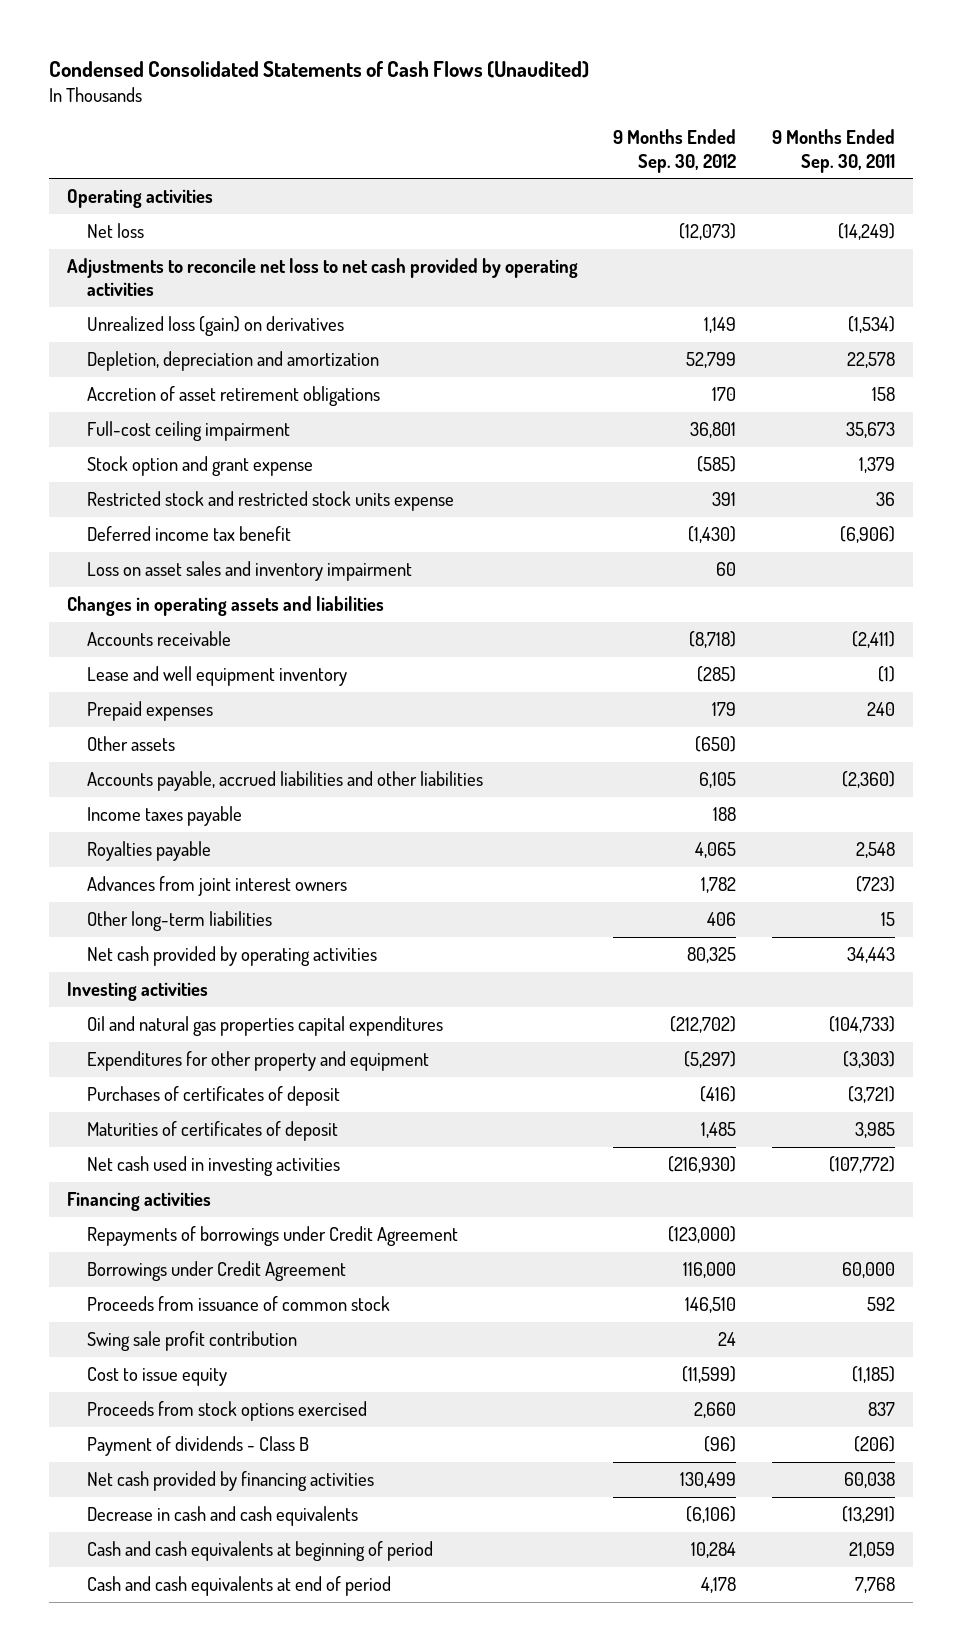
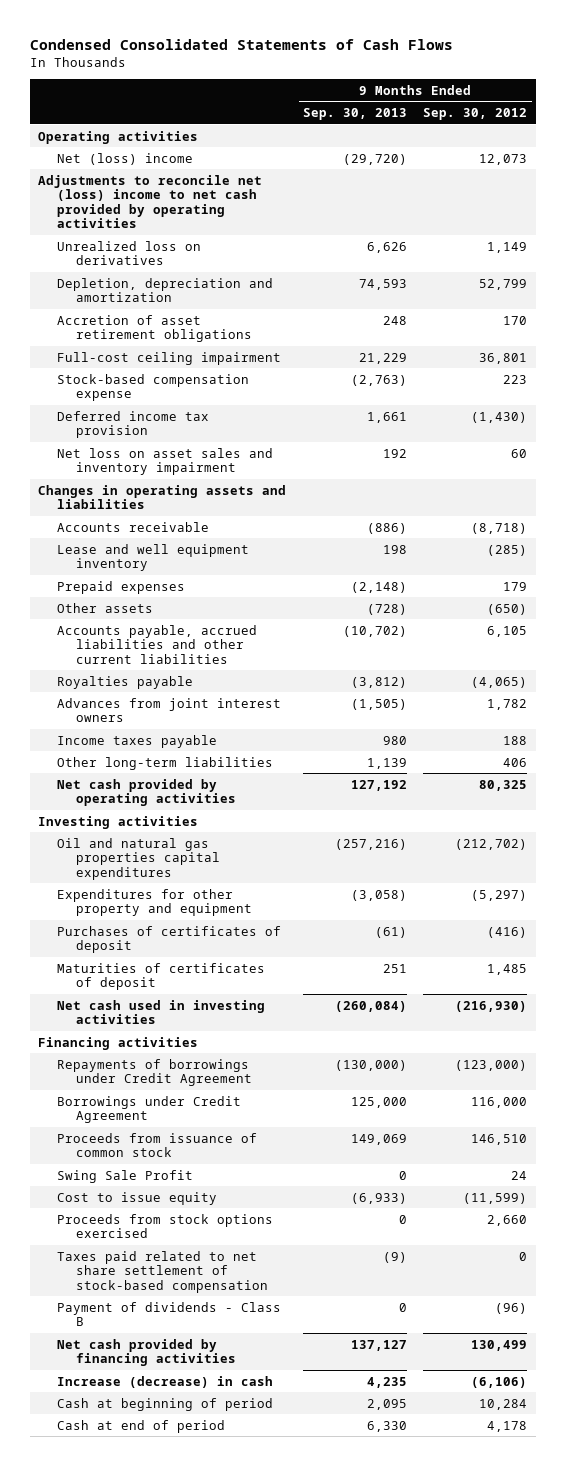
- Condensed Consolidated Statements of Cash Flows (Unaudited)
+ Condensed Consolidated Statements of Cash Flows
- | 9 Months Ended Sep. 30, 2012 | 9 Months Ended Sep. 30, 2011
+ | 9 Months Ended Sep. 30, 2013 | 9 Months Ended Sep. 30, 2012
- Net loss | (12,073) | (14,249)
- Adjustments to reconcile net loss to net cash provided by operating activities
- Unrealized loss (gain) on derivatives | 1,149 | (1,534)
+ Net (loss) income | (29,720) | 12,073
+ Adjustments to reconcile net (loss) income to net cash provided by operating activities
+ Unrealized loss on derivatives | 6,626 | 1,149
- Stock option and grant expense | (585) | 1,379
- Restricted stock and restricted stock units expense | 391 | 36
- Deferred income tax benefit | (1,430) | (6,906)
- Loss on asset sales and inventory impairment | 60 |
+ Stock-based compensation expense | (2,763) | 223
+ Deferred income tax provision | 1,661 | (1,430)
+ Net loss on asset sales and inventory impairment | 192 | 60
- Accounts payable, accrued liabilities and other liabilities | 6,105 | (2,360)
- Royalties payable | 4,065 | 2,548
+ Accounts payable, accrued liabilities and other current liabilities | (10,702) | 6,105
+ Royalties payable | (3,812) | (4,065)
moved down: Income taxes payable | 980 | 188
- Swing sale profit contribution | 24 |
+ Swing Sale Profit | 0 | 24
+ Taxes paid related to net share settlement of stock-based compensation | (9) | 0
- Decrease in cash and cash equivalents | (6,106) | (13,291)
- Cash and cash equivalents at beginning of period | 10,284 | 21,059
- Cash and cash equivalents at end of period | 4,178 | 7,768
+ Increase (decrease) in cash | 4,235 | (6,106)
+ Cash at beginning of period | 2,095 | 10,284
+ Cash at end of period | 6,330 | 4,178

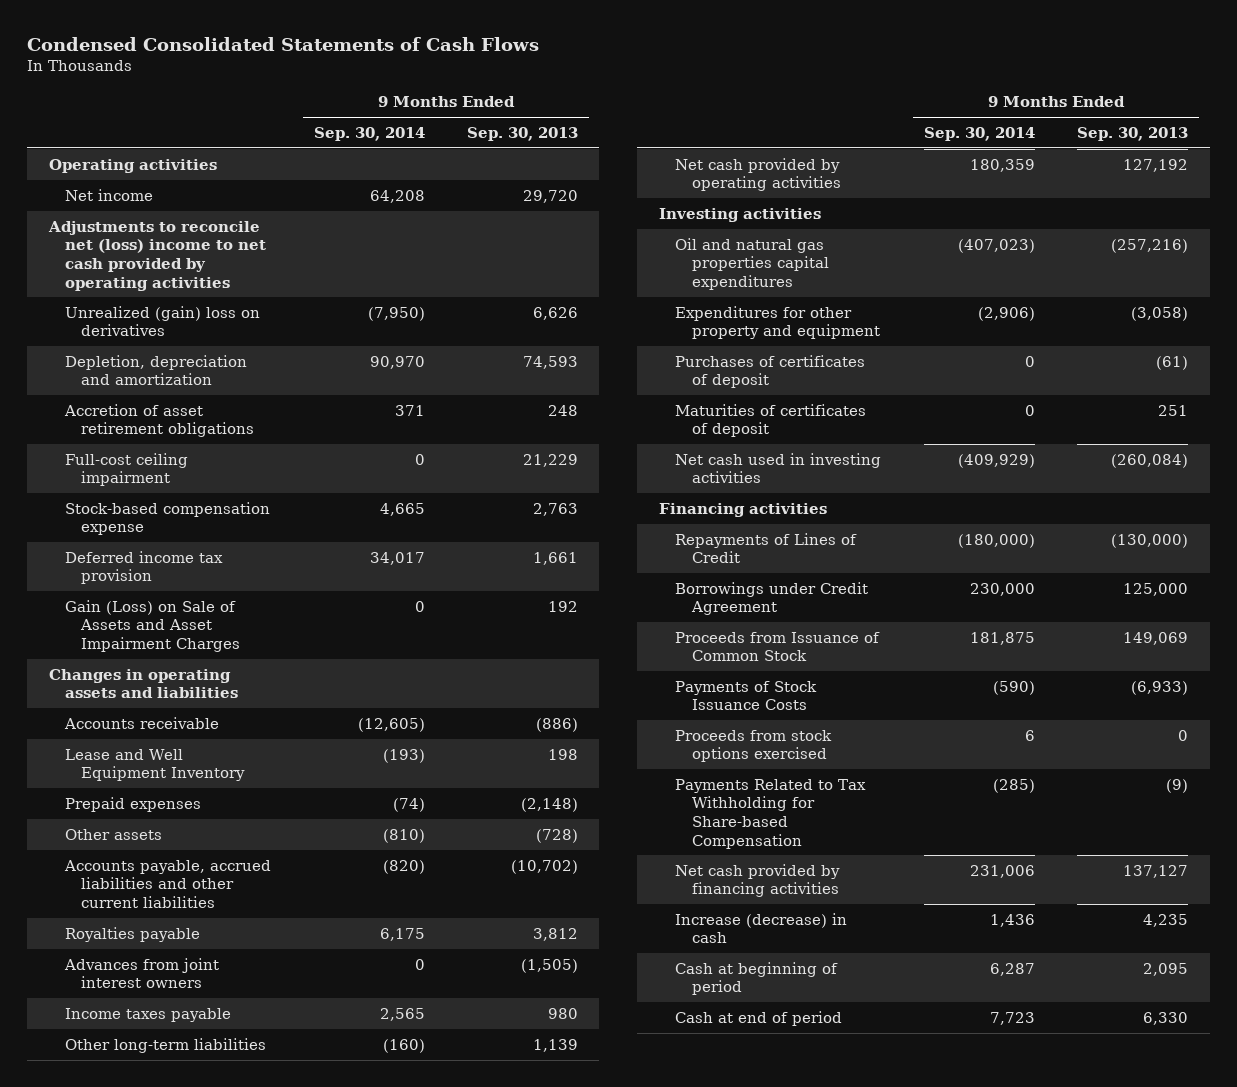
- | 9 Months Ended Sep. 30, 2013 | 9 Months Ended Sep. 30, 2012
+ | 9 Months Ended Sep. 30, 2014 | 9 Months Ended Sep. 30, 2013
- Net (loss) income | (29,720) | 12,073
+ Net income | 64,208 | 29,720
- Unrealized loss on derivatives | 6,626 | 1,149
+ Unrealized (gain) loss on derivatives | (7,950) | 6,626
- Stock-based compensation expense | (2,763) | 223
+ Stock-based compensation expense | 4,665 | 2,763
- Net loss on asset sales and inventory impairment | 192 | 60
+ Gain (Loss) on Sale of Assets and Asset Impairment Charges | 0 | 192
- Lease and well equipment inventory | 198 | (285)
+ Lease and Well Equipment Inventory | (193) | 198
- Royalties payable | (3,812) | (4,065)
+ Royalties payable | 6,175 | 3,812
- Repayments of borrowings under Credit Agreement | (130,000) | (123,000)
+ Repayments of Lines of Credit | (180,000) | (130,000)
- Proceeds from issuance of common stock | 149,069 | 146,510
- Swing Sale Profit | 0 | 24
- Cost to issue equity | (6,933) | (11,599)
+ Proceeds from Issuance of Common Stock | 181,875 | 149,069
+ Payments of Stock Issuance Costs | (590) | (6,933)
- Taxes paid related to net share settlement of stock-based compensation | (9) | 0
- Payment of dividends - Class B | 0 | (96)
+ Payments Related to Tax Withholding for Share-based Compensation | (285) | (9)

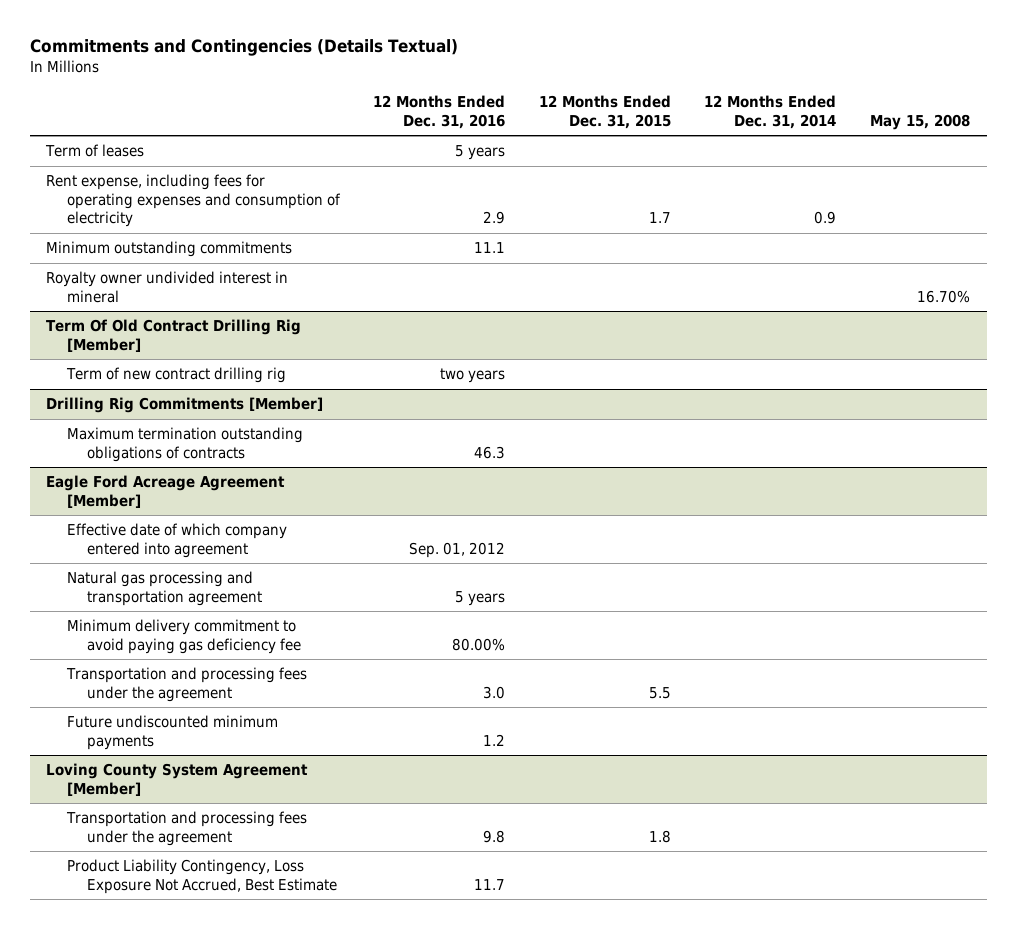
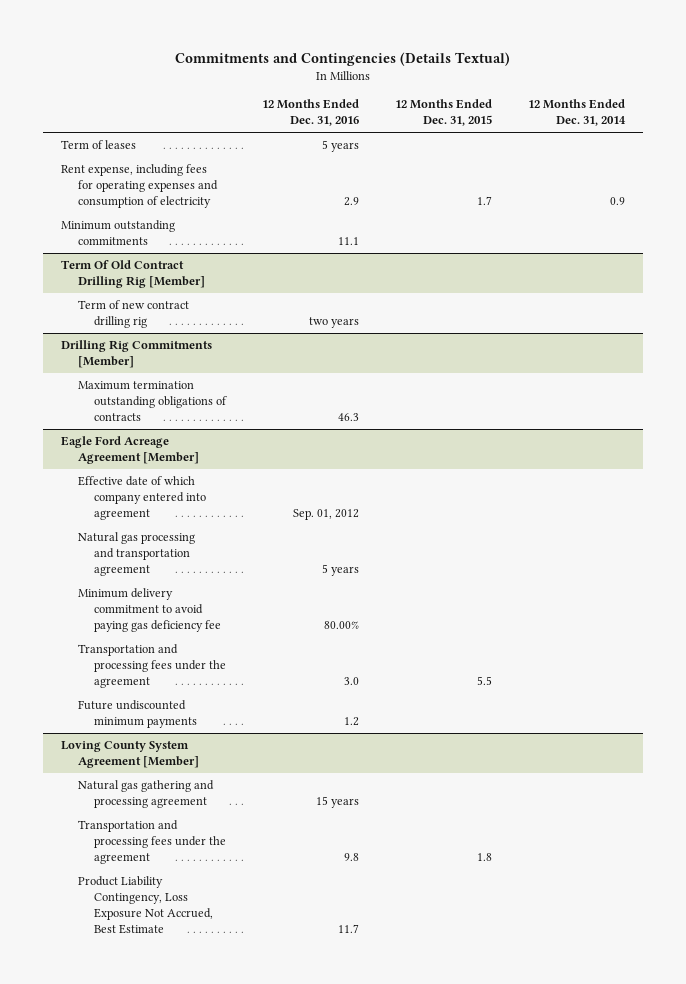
- | 12 Months Ended Dec. 31, 2016 | 12 Months Ended Dec. 31, 2015 | 12 Months Ended Dec. 31, 2014 | May 15, 2008
+ | 12 Months Ended Dec. 31, 2016 | 12 Months Ended Dec. 31, 2015 | 12 Months Ended Dec. 31, 2014
- Royalty owner undivided interest in mineral | | | | 16.70%
@ Loving County System Agreement [Member]
+ Natural gas gathering and processing agreement | 15 years | |

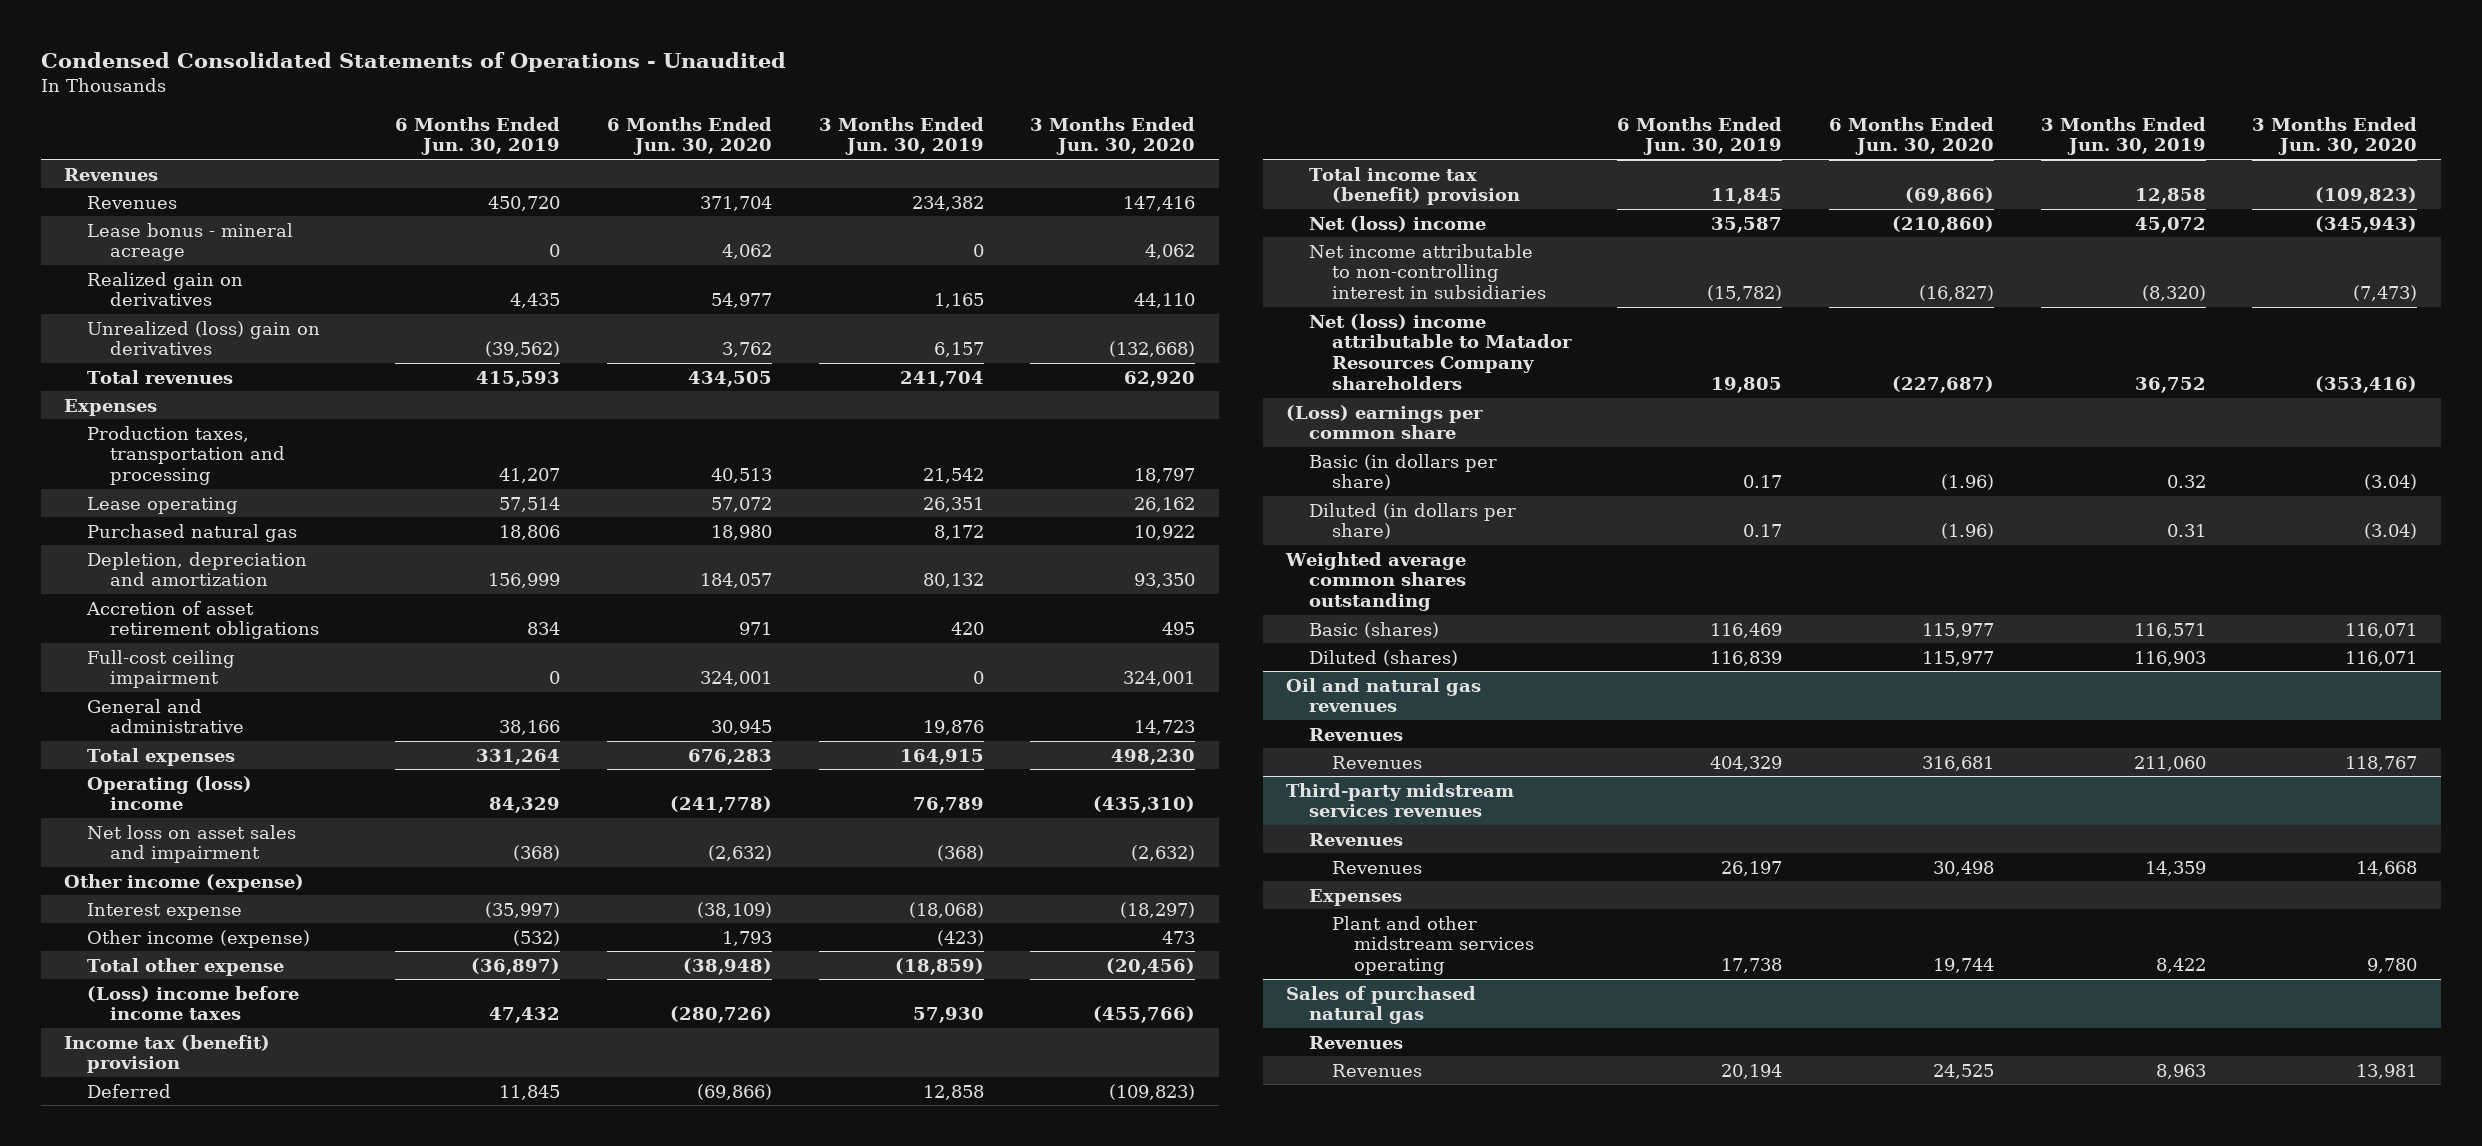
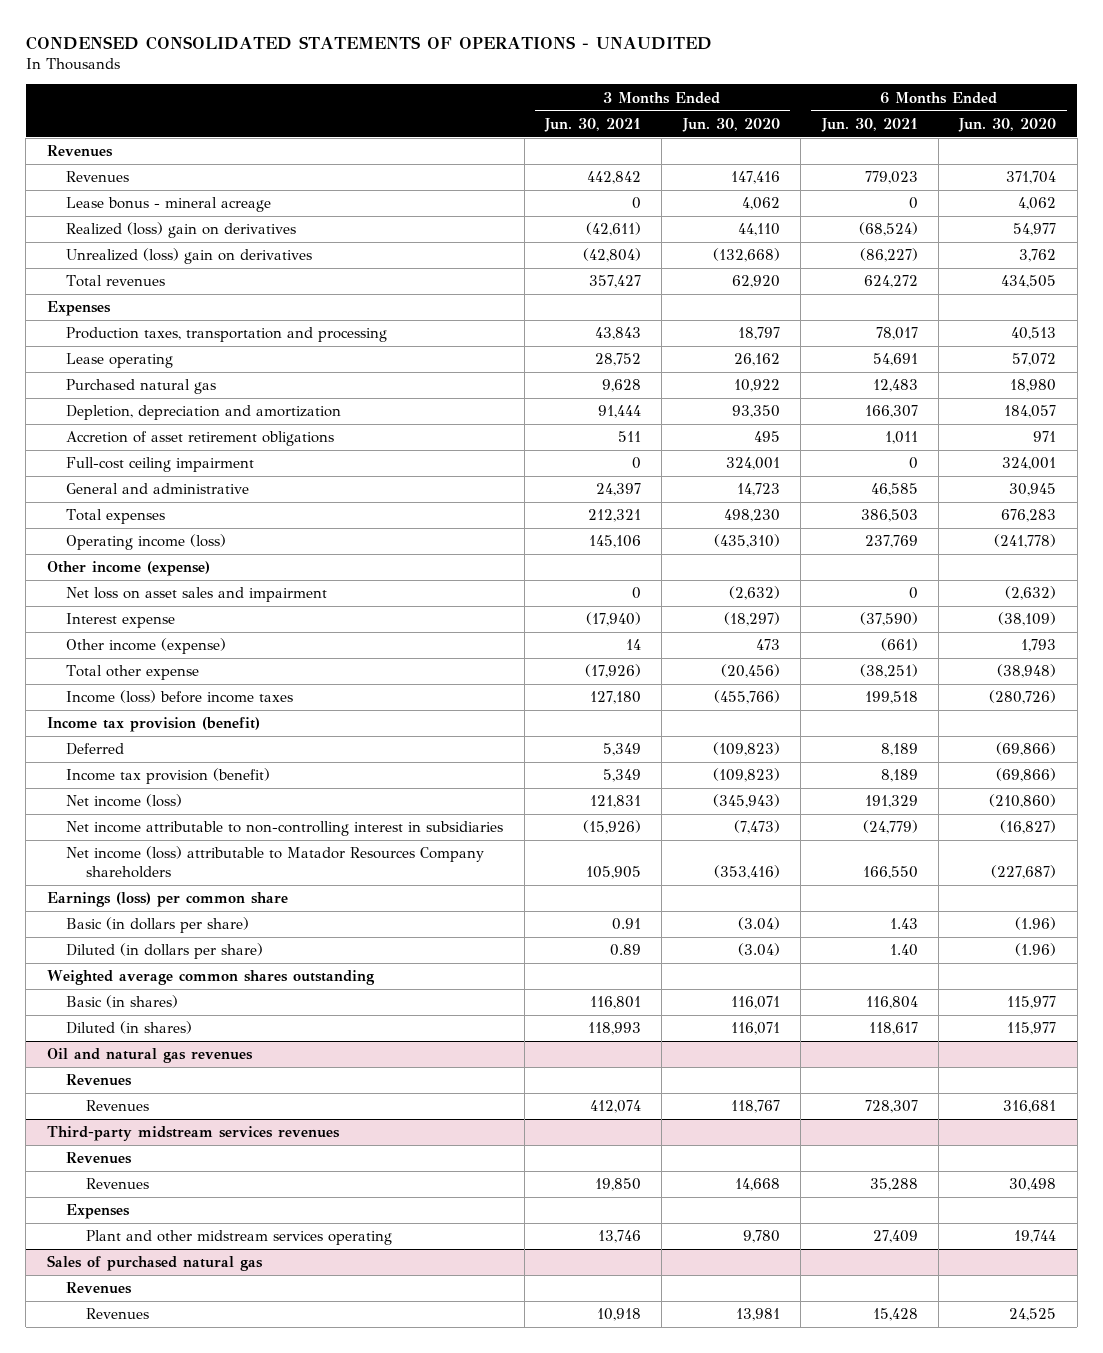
- Condensed Consolidated Statements of Operations - Unaudited
+ CONDENSED CONSOLIDATED STATEMENTS OF OPERATIONS - UNAUDITED
- | 6 Months Ended Jun. 30, 2019 | 6 Months Ended Jun. 30, 2020 | 3 Months Ended Jun. 30, 2019 | 3 Months Ended Jun. 30, 2020
+ | 3 Months Ended Jun. 30, 2021 | 3 Months Ended Jun. 30, 2020 | 6 Months Ended Jun. 30, 2021 | 6 Months Ended Jun. 30, 2020
- Realized gain on derivatives | 4,435 | 54,977 | 1,165 | 44,110
+ Realized (loss) gain on derivatives | (42,611) | 44,110 | (68,524) | 54,977
- Operating (loss) income | 84,329 | (241,778) | 76,789 | (435,310)
+ Operating income (loss) | 145,106 | (435,310) | 237,769 | (241,778)
moved down: Net loss on asset sales and impairment | 0 | (2,632) | 0 | (2,632)
- (Loss) income before income taxes | 47,432 | (280,726) | 57,930 | (455,766)
- Income tax (benefit) provision
+ Income (loss) before income taxes | 127,180 | (455,766) | 199,518 | (280,726)
+ Income tax provision (benefit)
- Total income tax (benefit) provision | 11,845 | (69,866) | 12,858 | (109,823)
- Net (loss) income | 35,587 | (210,860) | 45,072 | (345,943)
+ Income tax provision (benefit) | 5,349 | (109,823) | 8,189 | (69,866)
+ Net income (loss) | 121,831 | (345,943) | 191,329 | (210,860)
- Net (loss) income attributable to Matador Resources Company shareholders | 19,805 | (227,687) | 36,752 | (353,416)
- (Loss) earnings per common share
+ Net income (loss) attributable to Matador Resources Company shareholders | 105,905 | (353,416) | 166,550 | (227,687)
+ Earnings (loss) per common share
- Basic (shares) | 116,469 | 115,977 | 116,571 | 116,071
- Diluted (shares) | 116,839 | 115,977 | 116,903 | 116,071
+ Basic (in shares) | 116,801 | 116,071 | 116,804 | 115,977
+ Diluted (in shares) | 118,993 | 116,071 | 118,617 | 115,977

